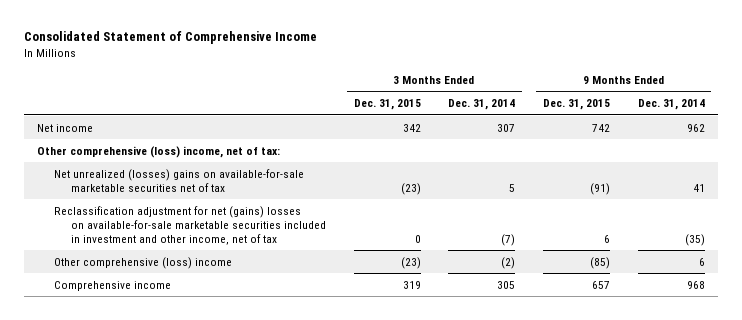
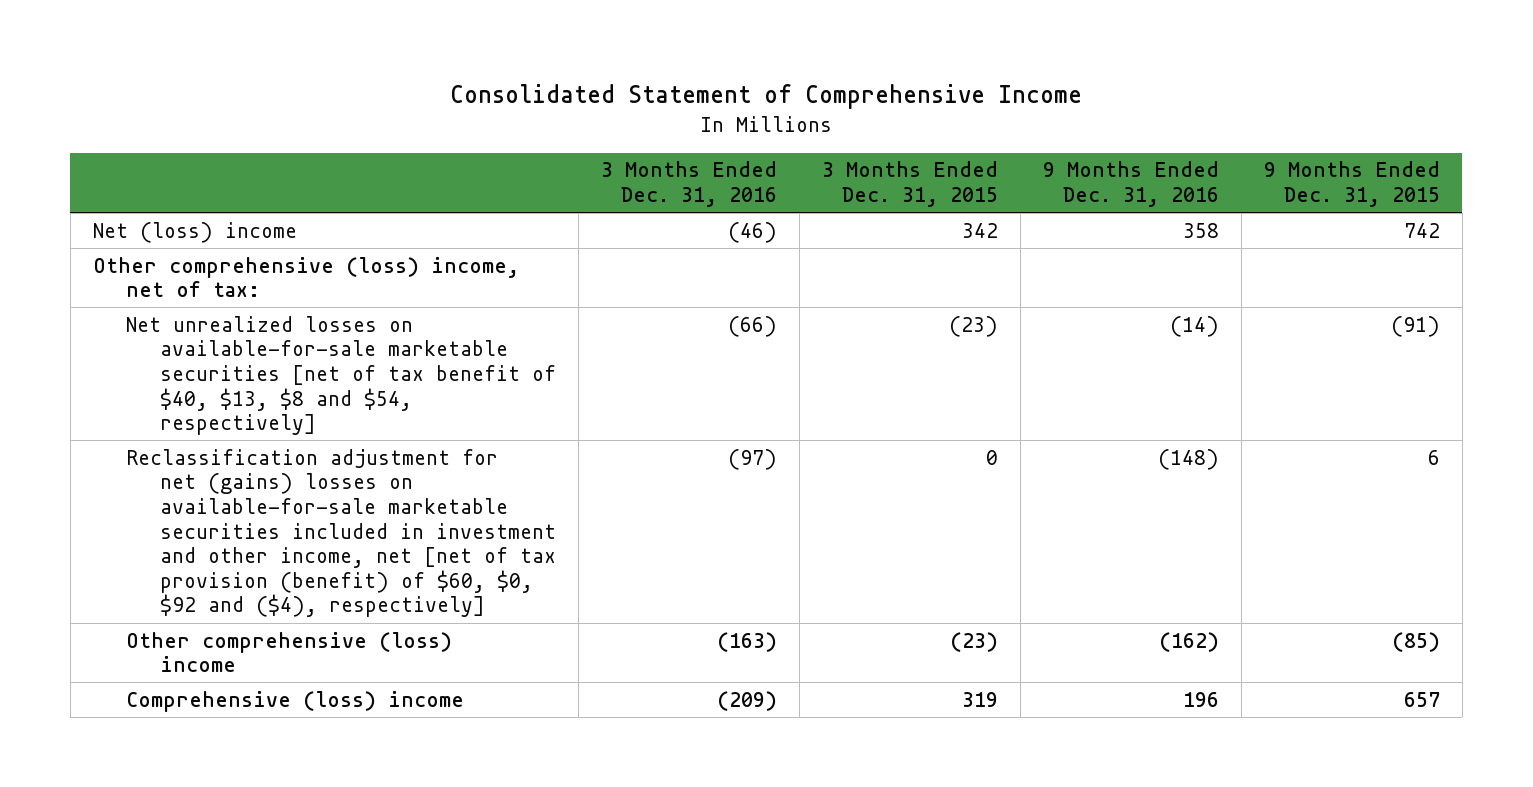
- | 3 Months Ended Dec. 31, 2015 | 3 Months Ended Dec. 31, 2014 | 9 Months Ended Dec. 31, 2015 | 9 Months Ended Dec. 31, 2014
+ | 3 Months Ended Dec. 31, 2016 | 3 Months Ended Dec. 31, 2015 | 9 Months Ended Dec. 31, 2016 | 9 Months Ended Dec. 31, 2015
- Net income | 342 | 307 | 742 | 962
+ Net (loss) income | (46) | 342 | 358 | 742
- Net unrealized (losses) gains on available-for-sale marketable securities net of tax | (23) | 5 | (91) | 41
- Reclassification adjustment for net (gains) losses on available-for-sale marketable securities included in investment and other income, net of tax | 0 | (7) | 6 | (35)
+ Net unrealized losses on available-for-sale marketable securities [net of tax benefit of $40, $13, $8 and $54, respectively] | (66) | (23) | (14) | (91)
+ Reclassification adjustment for net (gains) losses on available-for-sale marketable securities included in investment and other income, net [net of tax provision (benefit) of $60, $0, $92 and ($4), respectively] | (97) | 0 | (148) | 6
- Comprehensive income | 319 | 305 | 657 | 968
+ Comprehensive (loss) income | (209) | 319 | 196 | 657

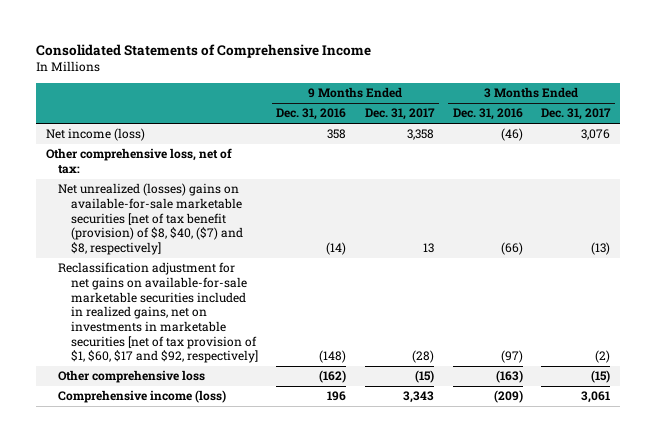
- Consolidated Statement of Comprehensive Income
+ Consolidated Statements of Comprehensive Income
- | 3 Months Ended Dec. 31, 2016 | 3 Months Ended Dec. 31, 2015 | 9 Months Ended Dec. 31, 2016 | 9 Months Ended Dec. 31, 2015
+ | 9 Months Ended Dec. 31, 2016 | 9 Months Ended Dec. 31, 2017 | 3 Months Ended Dec. 31, 2016 | 3 Months Ended Dec. 31, 2017
- Net (loss) income | (46) | 342 | 358 | 742
- Other comprehensive (loss) income, net of tax:
- Net unrealized losses on available-for-sale marketable securities [net of tax benefit of $40, $13, $8 and $54, respectively] | (66) | (23) | (14) | (91)
- Reclassification adjustment for net (gains) losses on available-for-sale marketable securities included in investment and other income, net [net of tax provision (benefit) of $60, $0, $92 and ($4), respectively] | (97) | 0 | (148) | 6
- Other comprehensive (loss) income | (163) | (23) | (162) | (85)
- Comprehensive (loss) income | (209) | 319 | 196 | 657
+ Net income (loss) | 358 | 3,358 | (46) | 3,076
+ Other comprehensive loss, net of tax:
+ Net unrealized (losses) gains on available-for-sale marketable securities [net of tax benefit (provision) of $8, $40, ($7) and $8, respectively] | (14) | 13 | (66) | (13)
+ Reclassification adjustment for net gains on available-for-sale marketable securities included in realized gains, net on investments in marketable securities [net of tax provision of $1, $60, $17 and $92, respectively] | (148) | (28) | (97) | (2)
+ Other comprehensive loss | (162) | (15) | (163) | (15)
+ Comprehensive income (loss) | 196 | 3,343 | (209) | 3,061

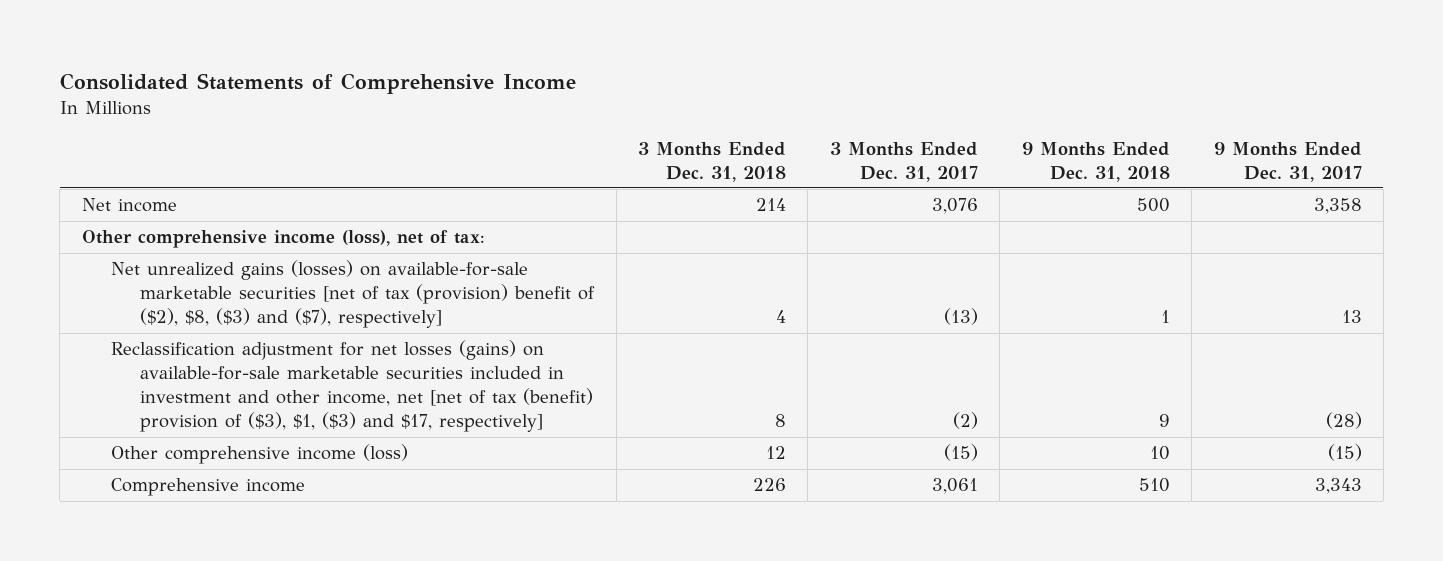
- | 9 Months Ended Dec. 31, 2016 | 9 Months Ended Dec. 31, 2017 | 3 Months Ended Dec. 31, 2016 | 3 Months Ended Dec. 31, 2017
+ | 3 Months Ended Dec. 31, 2018 | 3 Months Ended Dec. 31, 2017 | 9 Months Ended Dec. 31, 2018 | 9 Months Ended Dec. 31, 2017
- Net income (loss) | 358 | 3,358 | (46) | 3,076
- Other comprehensive loss, net of tax:
- Net unrealized (losses) gains on available-for-sale marketable securities [net of tax benefit (provision) of $8, $40, ($7) and $8, respectively] | (14) | 13 | (66) | (13)
- Reclassification adjustment for net gains on available-for-sale marketable securities included in realized gains, net on investments in marketable securities [net of tax provision of $1, $60, $17 and $92, respectively] | (148) | (28) | (97) | (2)
- Other comprehensive loss | (162) | (15) | (163) | (15)
- Comprehensive income (loss) | 196 | 3,343 | (209) | 3,061
+ Net income | 214 | 3,076 | 500 | 3,358
+ Other comprehensive income (loss), net of tax:
+ Net unrealized gains (losses) on available-for-sale marketable securities [net of tax (provision) benefit of ($2), $8, ($3) and ($7), respectively] | 4 | (13) | 1 | 13
+ Reclassification adjustment for net losses (gains) on available-for-sale marketable securities included in investment and other income, net [net of tax (benefit) provision of ($3), $1, ($3) and $17, respectively] | 8 | (2) | 9 | (28)
+ Other comprehensive income (loss) | 12 | (15) | 10 | (15)
+ Comprehensive income | 226 | 3,061 | 510 | 3,343

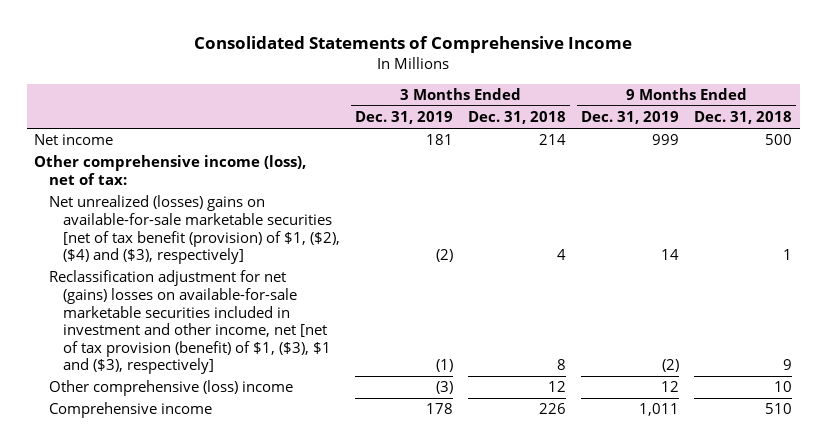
- | 3 Months Ended Dec. 31, 2018 | 3 Months Ended Dec. 31, 2017 | 9 Months Ended Dec. 31, 2018 | 9 Months Ended Dec. 31, 2017
+ | 3 Months Ended Dec. 31, 2019 | 3 Months Ended Dec. 31, 2018 | 9 Months Ended Dec. 31, 2019 | 9 Months Ended Dec. 31, 2018
- Net unrealized gains (losses) on available-for-sale marketable securities [net of tax (provision) benefit of ($2), $8, ($3) and ($7), respectively] | 4 | (13) | 1 | 13
- Reclassification adjustment for net losses (gains) on available-for-sale marketable securities included in investment and other income, net [net of tax (benefit) provision of ($3), $1, ($3) and $17, respectively] | 8 | (2) | 9 | (28)
- Other comprehensive income (loss) | 12 | (15) | 10 | (15)
+ Net unrealized (losses) gains on available-for-sale marketable securities [net of tax benefit (provision) of $1, ($2), ($4) and ($3), respectively] | (2) | 4 | 14 | 1
+ Reclassification adjustment for net (gains) losses on available-for-sale marketable securities included in investment and other income, net [net of tax provision (benefit) of $1, ($3), $1 and ($3), respectively] | (1) | 8 | (2) | 9
+ Other comprehensive (loss) income | (3) | 12 | 12 | 10

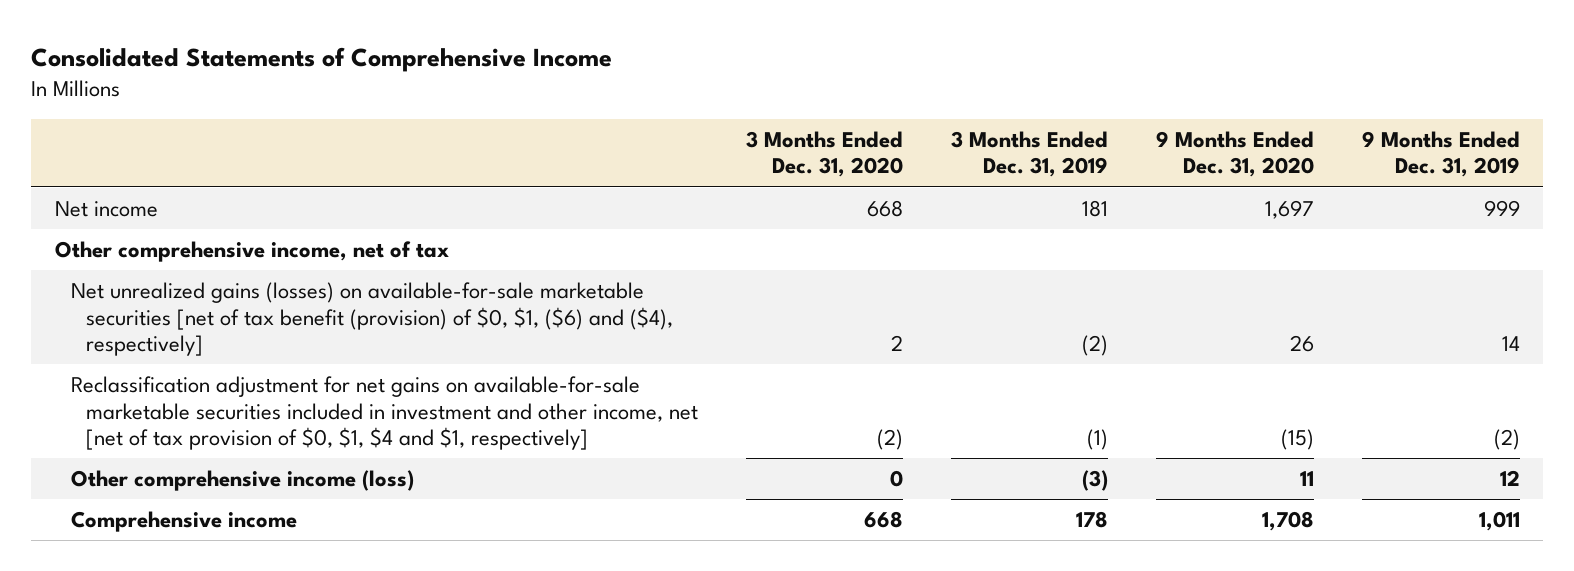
- | 3 Months Ended Dec. 31, 2019 | 3 Months Ended Dec. 31, 2018 | 9 Months Ended Dec. 31, 2019 | 9 Months Ended Dec. 31, 2018
+ | 3 Months Ended Dec. 31, 2020 | 3 Months Ended Dec. 31, 2019 | 9 Months Ended Dec. 31, 2020 | 9 Months Ended Dec. 31, 2019
- Other comprehensive income (loss), net of tax:
- Net unrealized (losses) gains on available-for-sale marketable securities [net of tax benefit (provision) of $1, ($2), ($4) and ($3), respectively] | (2) | 4 | 14 | 1
- Reclassification adjustment for net (gains) losses on available-for-sale marketable securities included in investment and other income, net [net of tax provision (benefit) of $1, ($3), $1 and ($3), respectively] | (1) | 8 | (2) | 9
- Other comprehensive (loss) income | (3) | 12 | 12 | 10
+ Other comprehensive income, net of tax
+ Net unrealized gains (losses) on available-for-sale marketable securities [net of tax benefit (provision) of $0, $1, ($6) and ($4), respectively] | 2 | (2) | 26 | 14
+ Reclassification adjustment for net gains on available-for-sale marketable securities included in investment and other income, net [net of tax provision of $0, $1, $4 and $1, respectively] | (2) | (1) | (15) | (2)
+ Other comprehensive income (loss) | 0 | (3) | 11 | 12

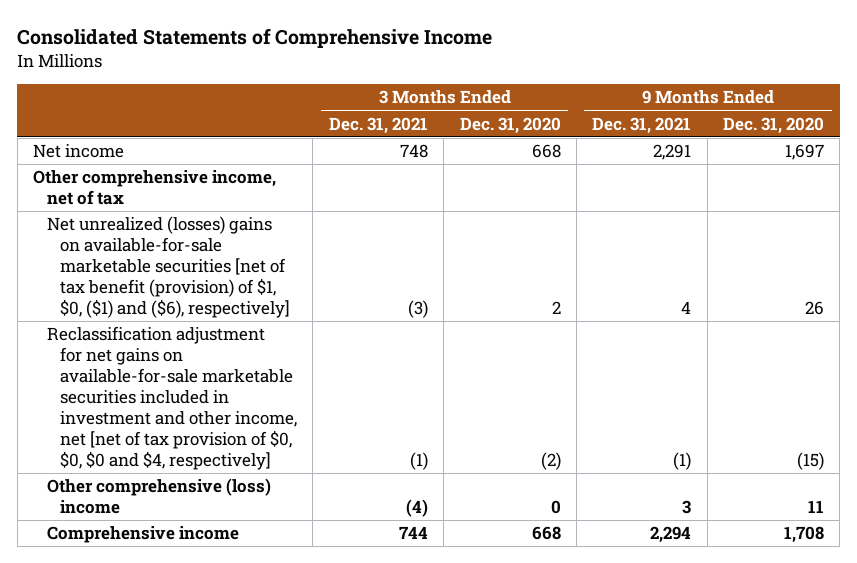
- | 3 Months Ended Dec. 31, 2020 | 3 Months Ended Dec. 31, 2019 | 9 Months Ended Dec. 31, 2020 | 9 Months Ended Dec. 31, 2019
+ | 3 Months Ended Dec. 31, 2021 | 3 Months Ended Dec. 31, 2020 | 9 Months Ended Dec. 31, 2021 | 9 Months Ended Dec. 31, 2020
- Net unrealized gains (losses) on available-for-sale marketable securities [net of tax benefit (provision) of $0, $1, ($6) and ($4), respectively] | 2 | (2) | 26 | 14
- Reclassification adjustment for net gains on available-for-sale marketable securities included in investment and other income, net [net of tax provision of $0, $1, $4 and $1, respectively] | (2) | (1) | (15) | (2)
- Other comprehensive income (loss) | 0 | (3) | 11 | 12
+ Net unrealized (losses) gains on available-for-sale marketable securities [net of tax benefit (provision) of $1, $0, ($1) and ($6), respectively] | (3) | 2 | 4 | 26
+ Reclassification adjustment for net gains on available-for-sale marketable securities included in investment and other income, net [net of tax provision of $0, $0, $0 and $4, respectively] | (1) | (2) | (1) | (15)
+ Other comprehensive (loss) income | (4) | 0 | 3 | 11

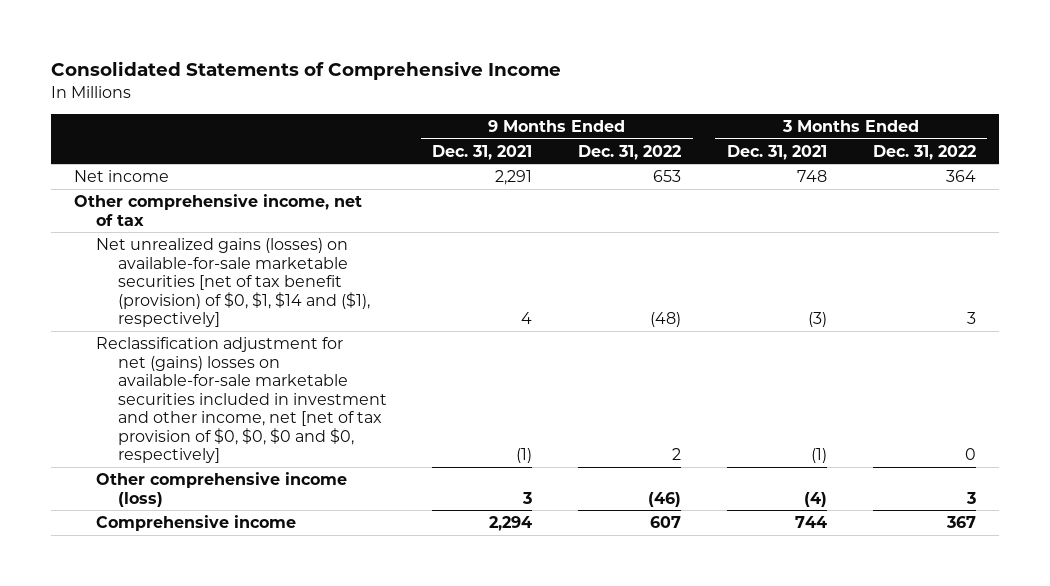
- | 3 Months Ended Dec. 31, 2021 | 3 Months Ended Dec. 31, 2020 | 9 Months Ended Dec. 31, 2021 | 9 Months Ended Dec. 31, 2020
+ | 9 Months Ended Dec. 31, 2021 | 9 Months Ended Dec. 31, 2022 | 3 Months Ended Dec. 31, 2021 | 3 Months Ended Dec. 31, 2022
- Net unrealized (losses) gains on available-for-sale marketable securities [net of tax benefit (provision) of $1, $0, ($1) and ($6), respectively] | (3) | 2 | 4 | 26
- Reclassification adjustment for net gains on available-for-sale marketable securities included in investment and other income, net [net of tax provision of $0, $0, $0 and $4, respectively] | (1) | (2) | (1) | (15)
- Other comprehensive (loss) income | (4) | 0 | 3 | 11
+ Net unrealized gains (losses) on available-for-sale marketable securities [net of tax benefit (provision) of $0, $1, $14 and ($1), respectively] | 4 | (48) | (3) | 3
+ Reclassification adjustment for net (gains) losses on available-for-sale marketable securities included in investment and other income, net [net of tax provision of $0, $0, $0 and $0, respectively] | (1) | 2 | (1) | 0
+ Other comprehensive income (loss) | 3 | (46) | (4) | 3

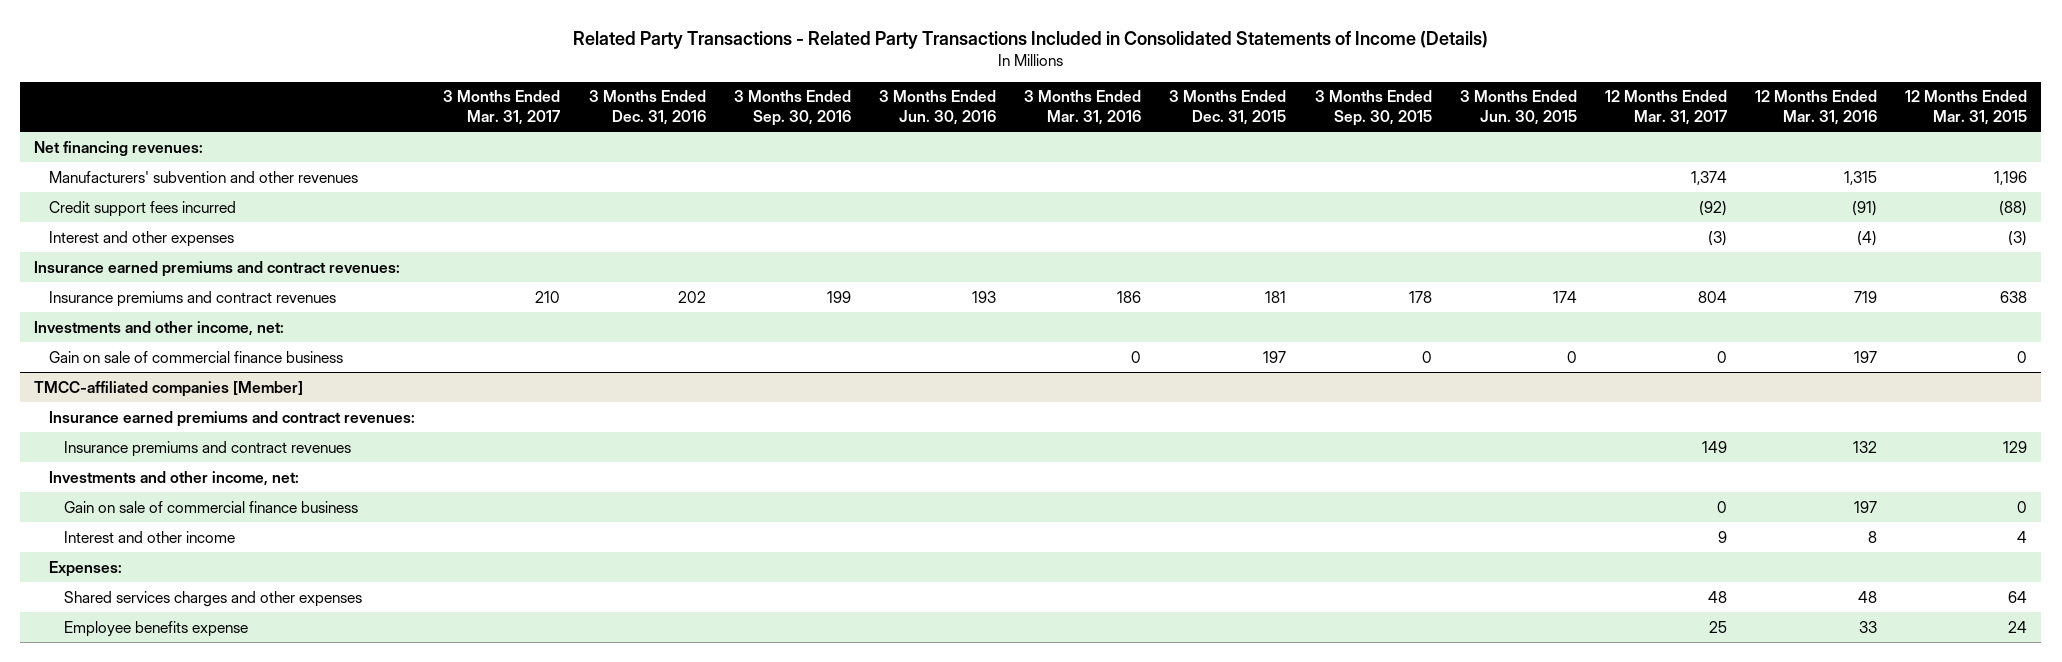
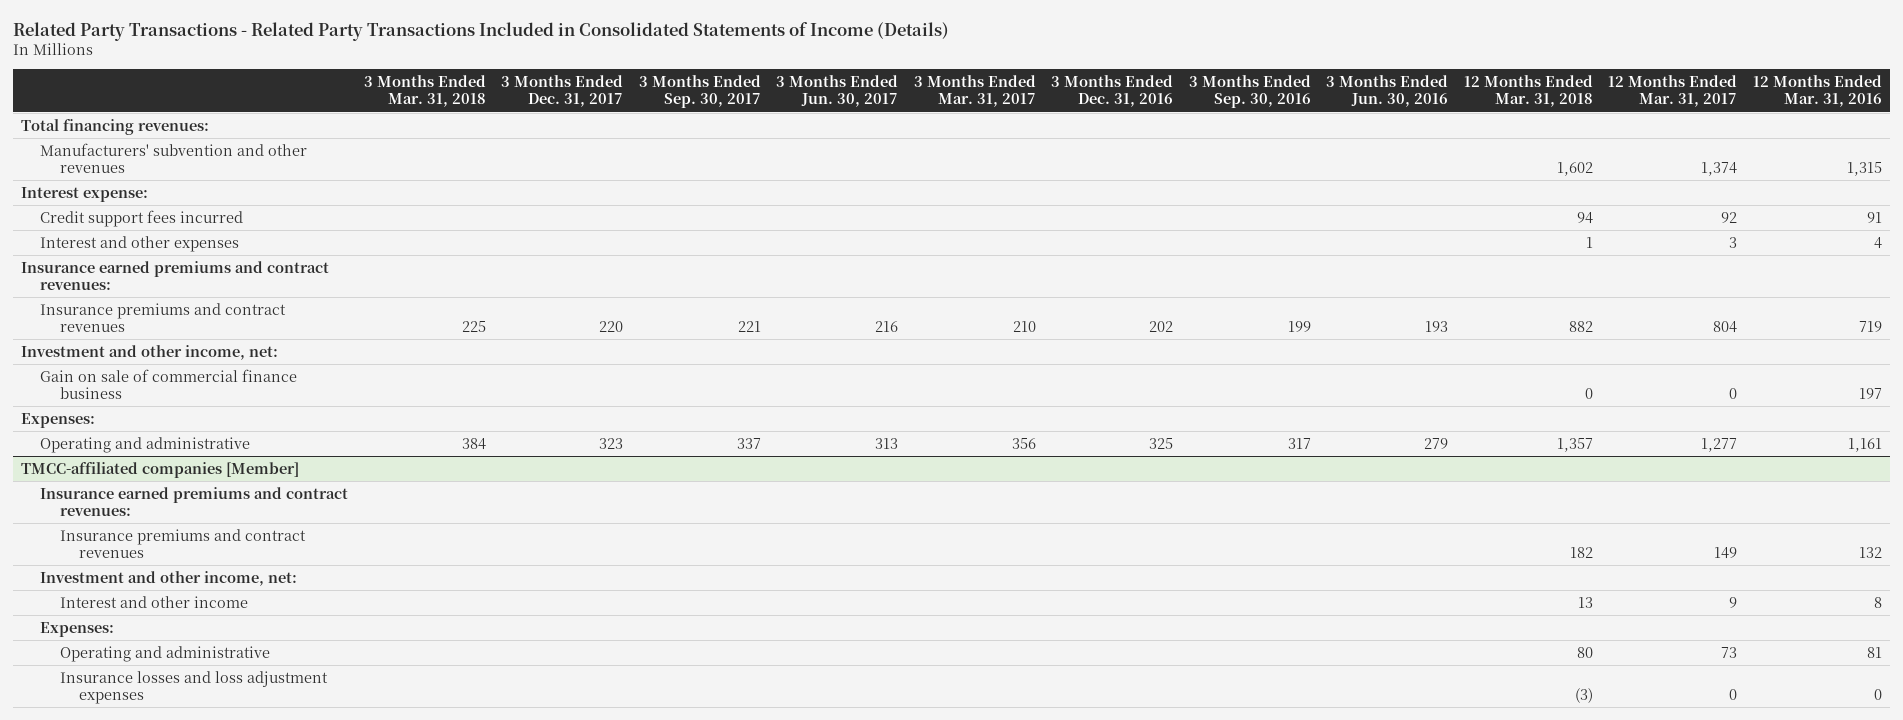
- | 3 Months Ended Mar. 31, 2017 | 3 Months Ended Dec. 31, 2016 | 3 Months Ended Sep. 30, 2016 | 3 Months Ended Jun. 30, 2016 | 3 Months Ended Mar. 31, 2016 | 3 Months Ended Dec. 31, 2015 | 3 Months Ended Sep. 30, 2015 | 3 Months Ended Jun. 30, 2015 | 12 Months Ended Mar. 31, 2017 | 12 Months Ended Mar. 31, 2016 | 12 Months Ended Mar. 31, 2015
+ | 3 Months Ended Mar. 31, 2018 | 3 Months Ended Dec. 31, 2017 | 3 Months Ended Sep. 30, 2017 | 3 Months Ended Jun. 30, 2017 | 3 Months Ended Mar. 31, 2017 | 3 Months Ended Dec. 31, 2016 | 3 Months Ended Sep. 30, 2016 | 3 Months Ended Jun. 30, 2016 | 12 Months Ended Mar. 31, 2018 | 12 Months Ended Mar. 31, 2017 | 12 Months Ended Mar. 31, 2016
- Net financing revenues:
+ Total financing revenues:
- Credit support fees incurred | | | | | | | | | (92) | (91) | (88)
- Interest and other expenses | | | | | | | | | (3) | (4) | (3)
+ Interest expense:
+ Credit support fees incurred | | | | | | | | | 94 | 92 | 91
+ Interest and other expenses | | | | | | | | | 1 | 3 | 4
- Investments and other income, net:
+ Investment and other income, net:
+ Expenses:
+ Operating and administrative | 384 | 323 | 337 | 313 | 356 | 325 | 317 | 279 | 1,357 | 1,277 | 1,161
@ TMCC-affiliated companies [Member]
- Investments and other income, net:
- Gain on sale of commercial finance business | | | | | | | | | 0 | 197 | 0
+ Investment and other income, net:
- Shared services charges and other expenses | | | | | | | | | 48 | 48 | 64
- Employee benefits expense | | | | | | | | | 25 | 33 | 24
+ Operating and administrative | | | | | | | | | 80 | 73 | 81
+ Insurance losses and loss adjustment expenses | | | | | | | | | (3) | 0 | 0

